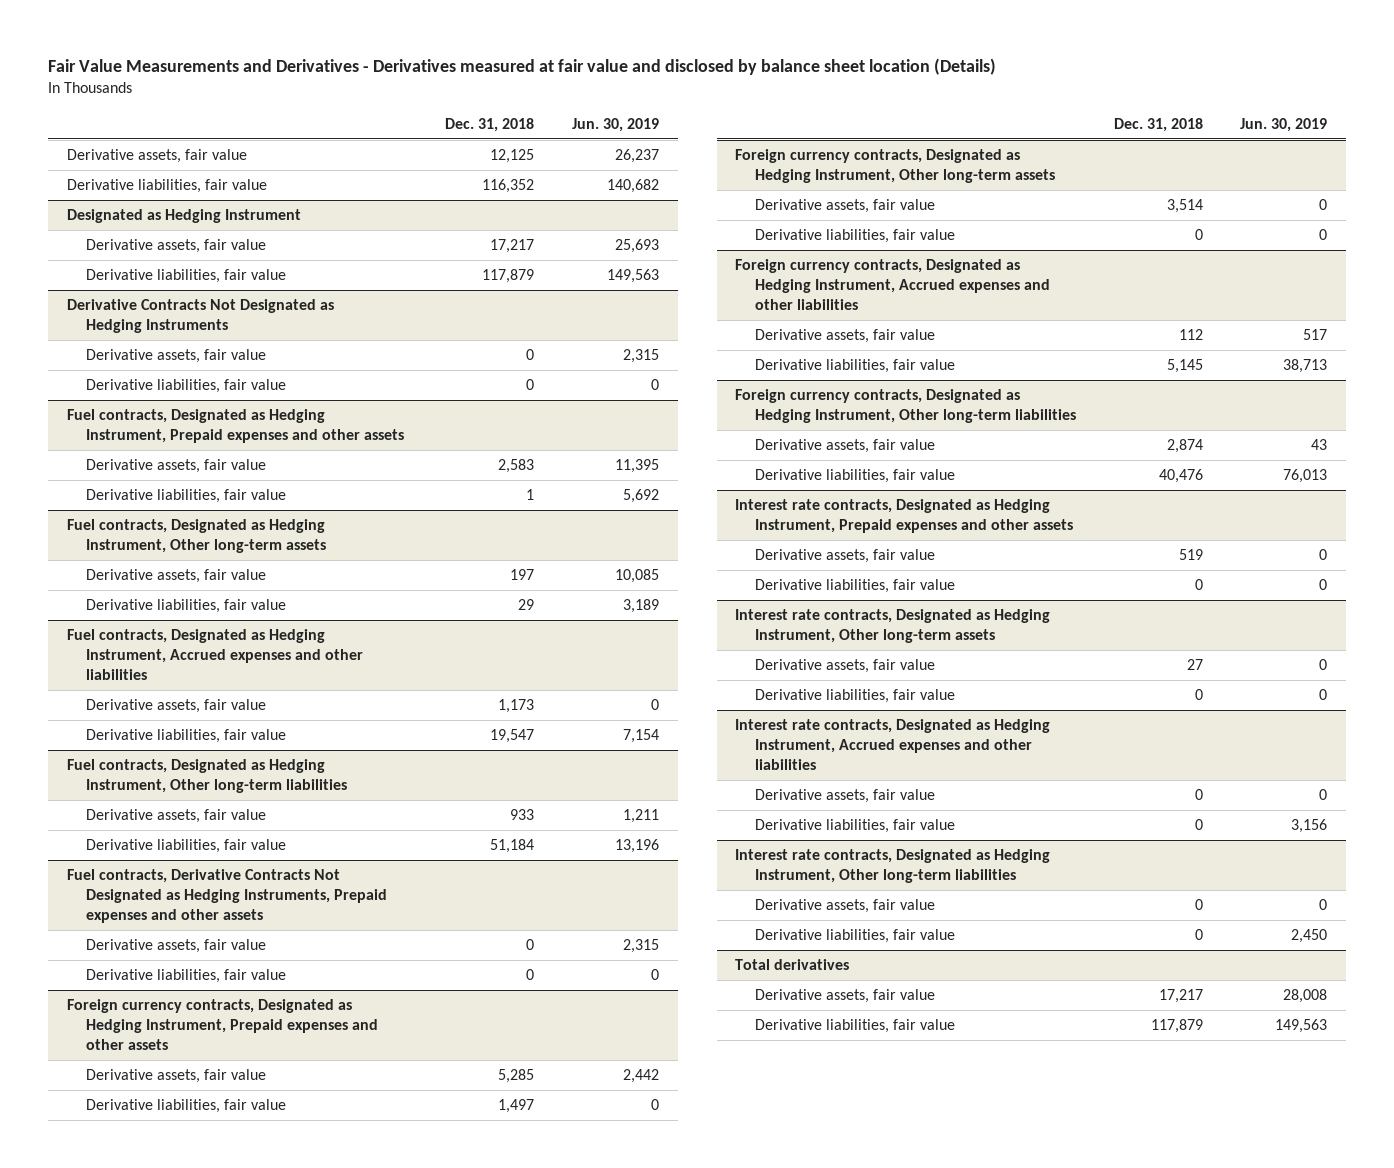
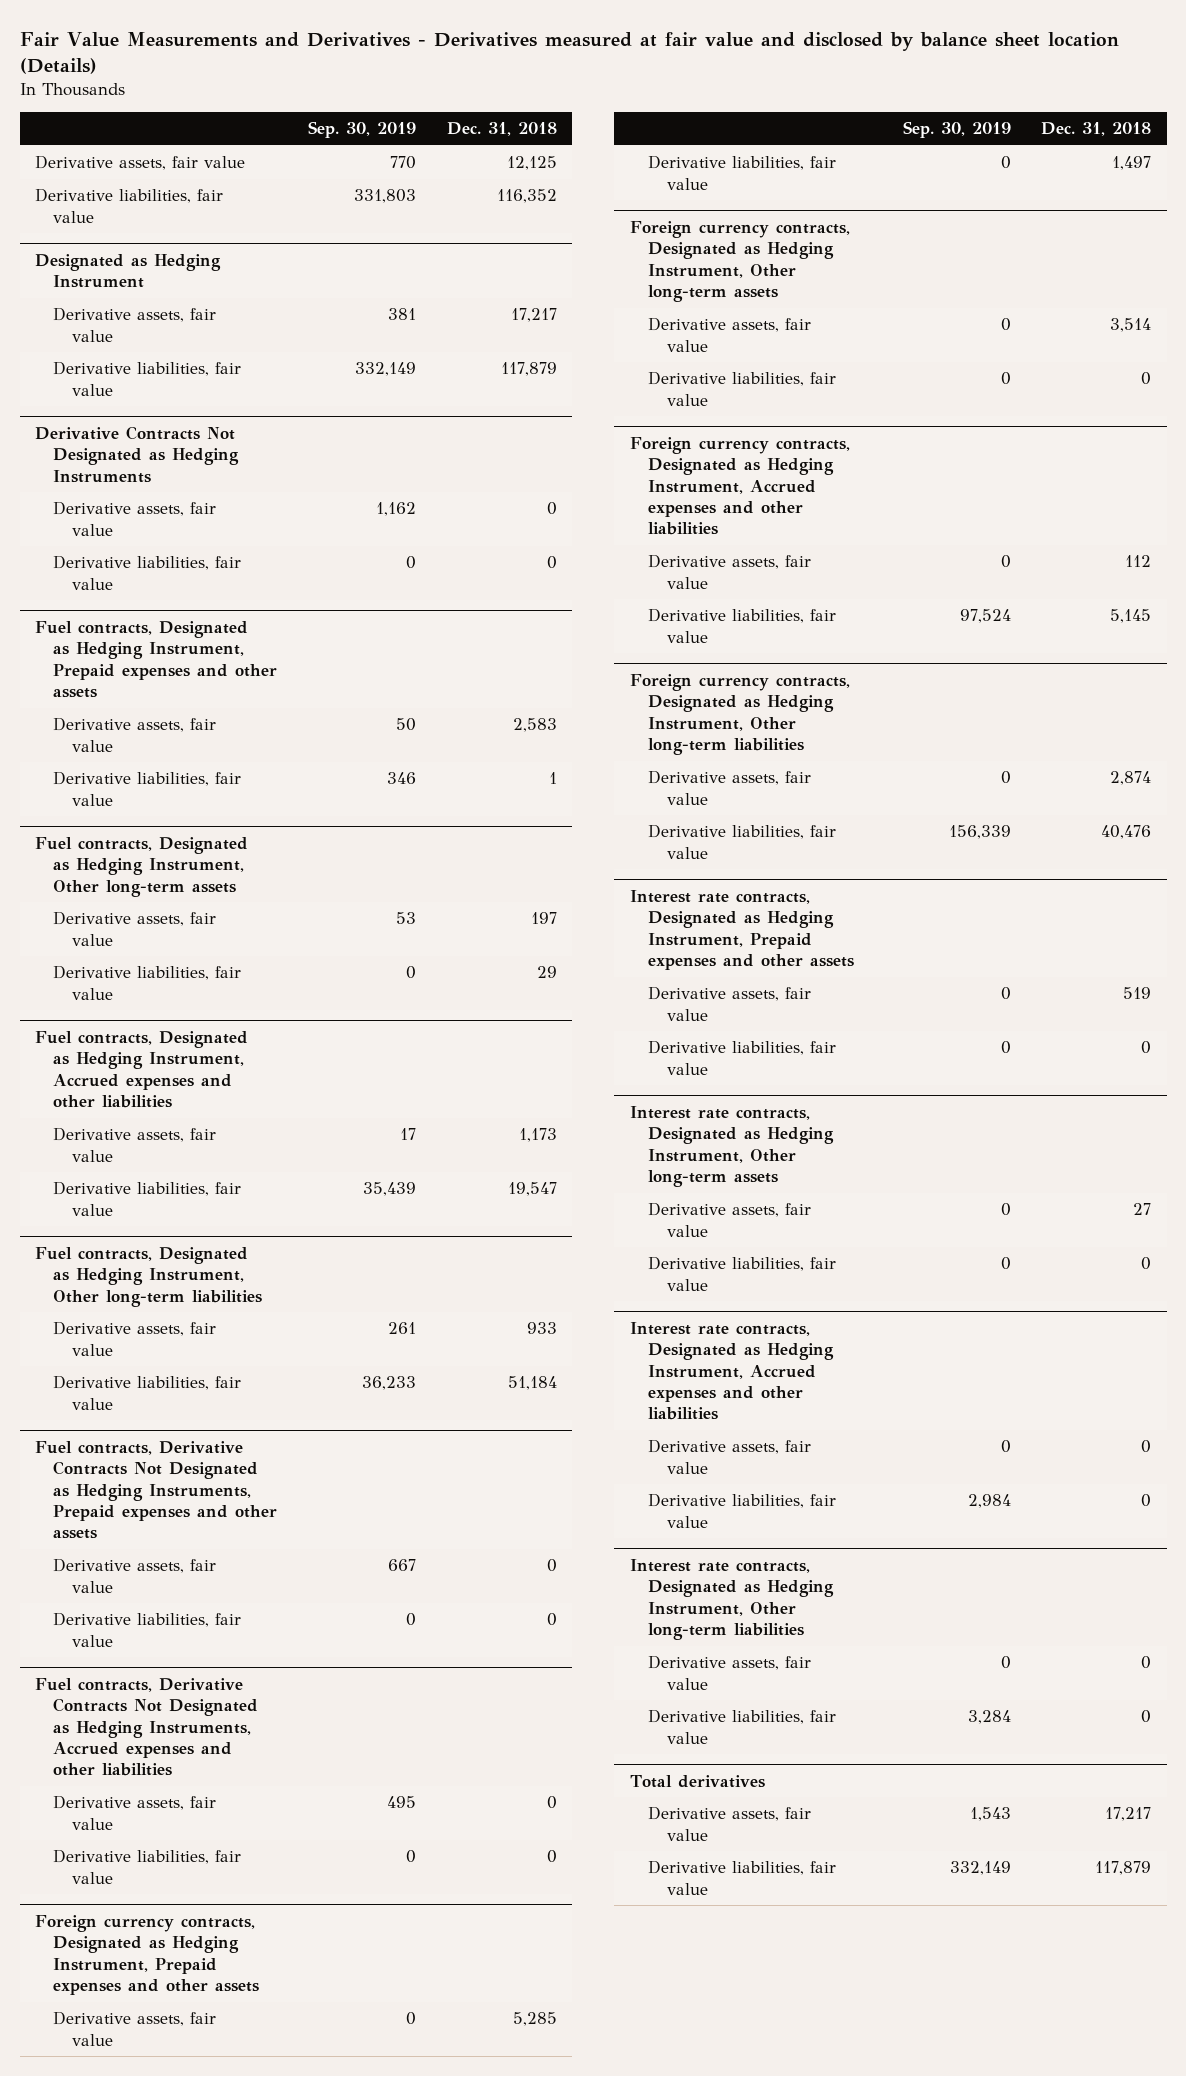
- | Dec. 31, 2018 | Jun. 30, 2019
+ | Sep. 30, 2019 | Dec. 31, 2018
+ Fuel contracts, Derivative Contracts Not Designated as Hedging Instruments, Accrued expenses and other liabilities
+ Derivative assets, fair value | 495 | 0
+ Derivative liabilities, fair value | 0 | 0

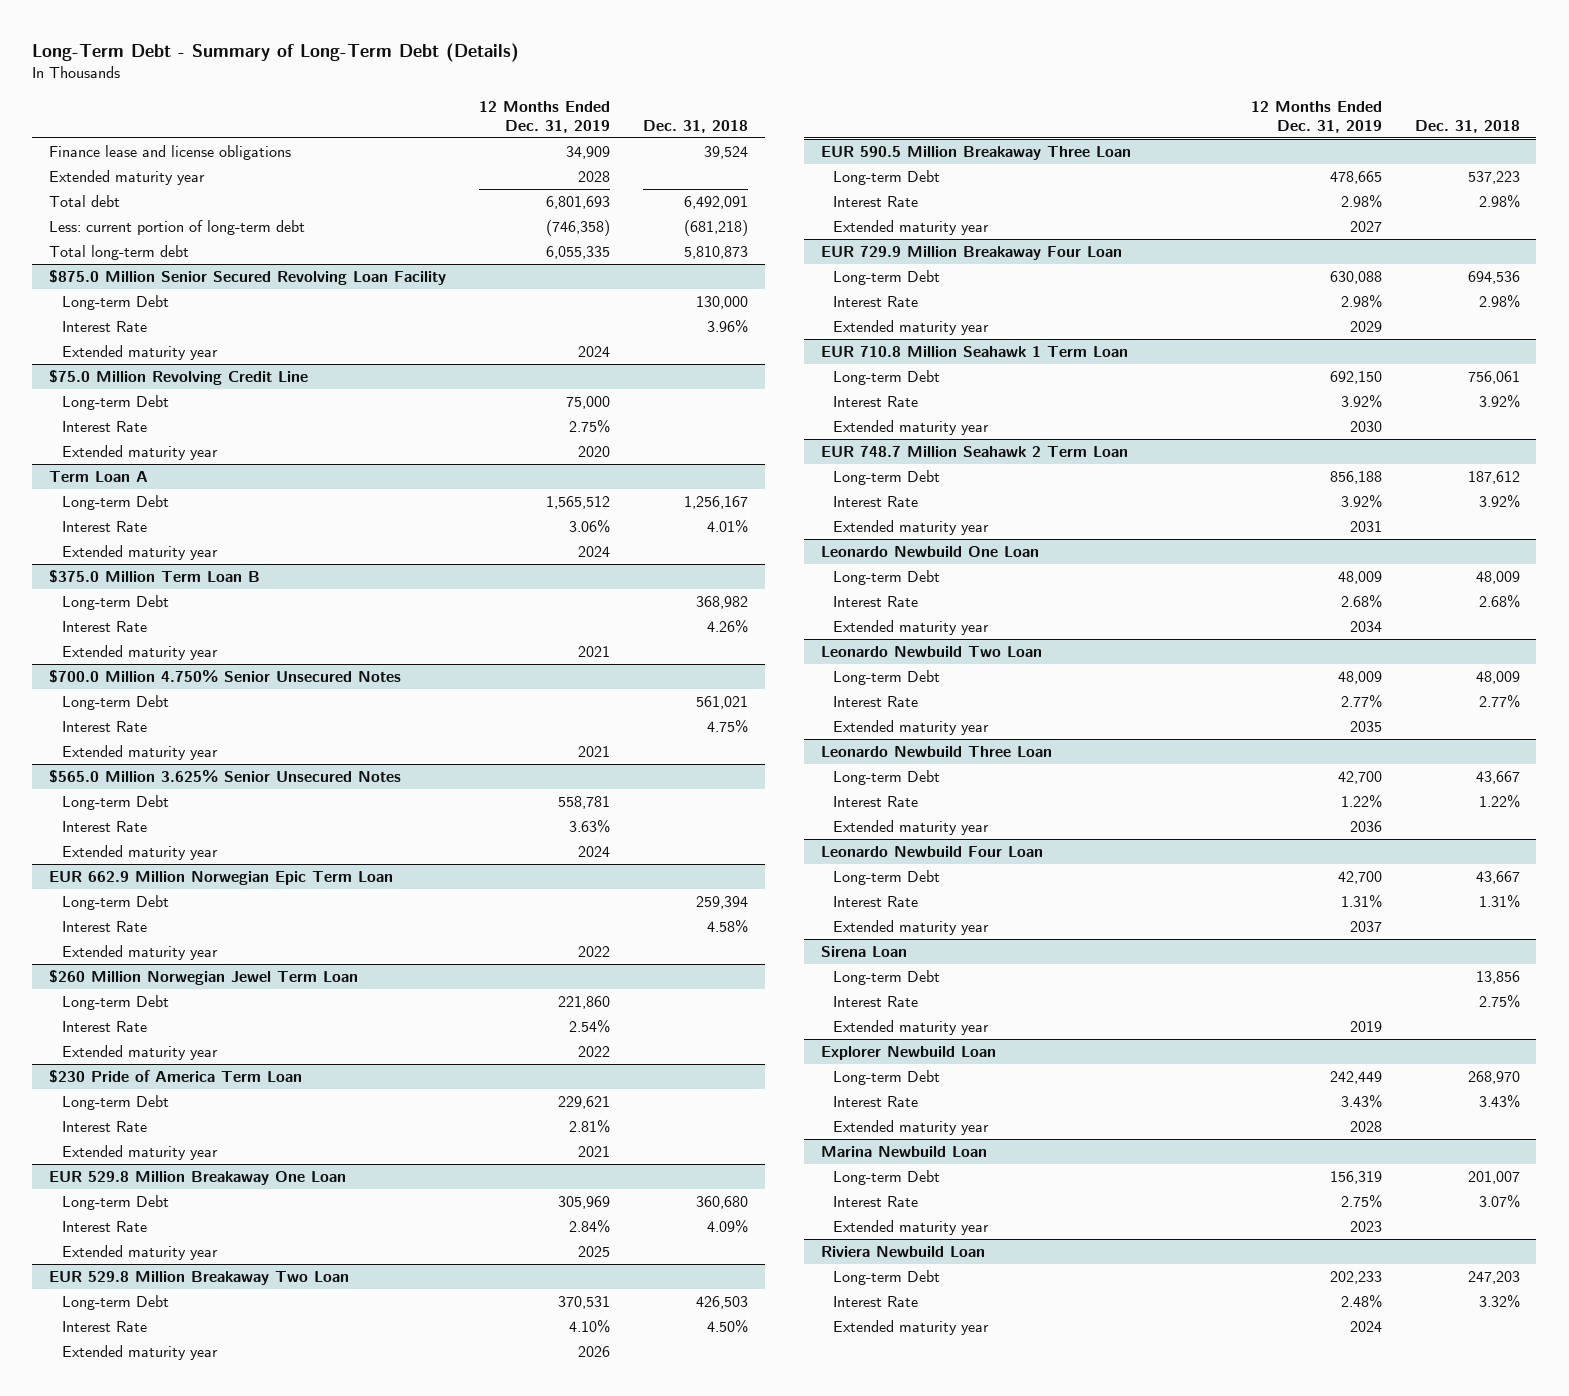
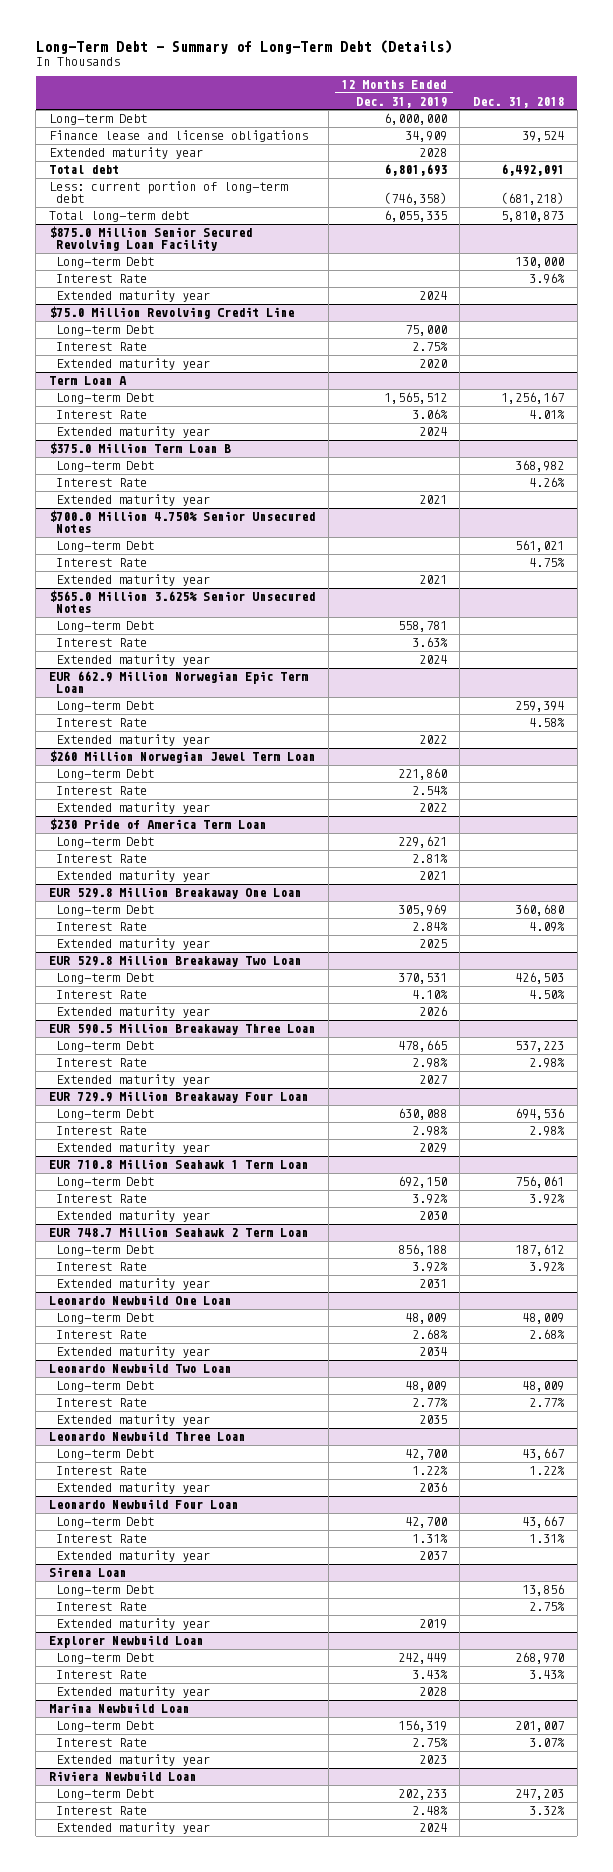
+ Long-term Debt | 6,000,000 |

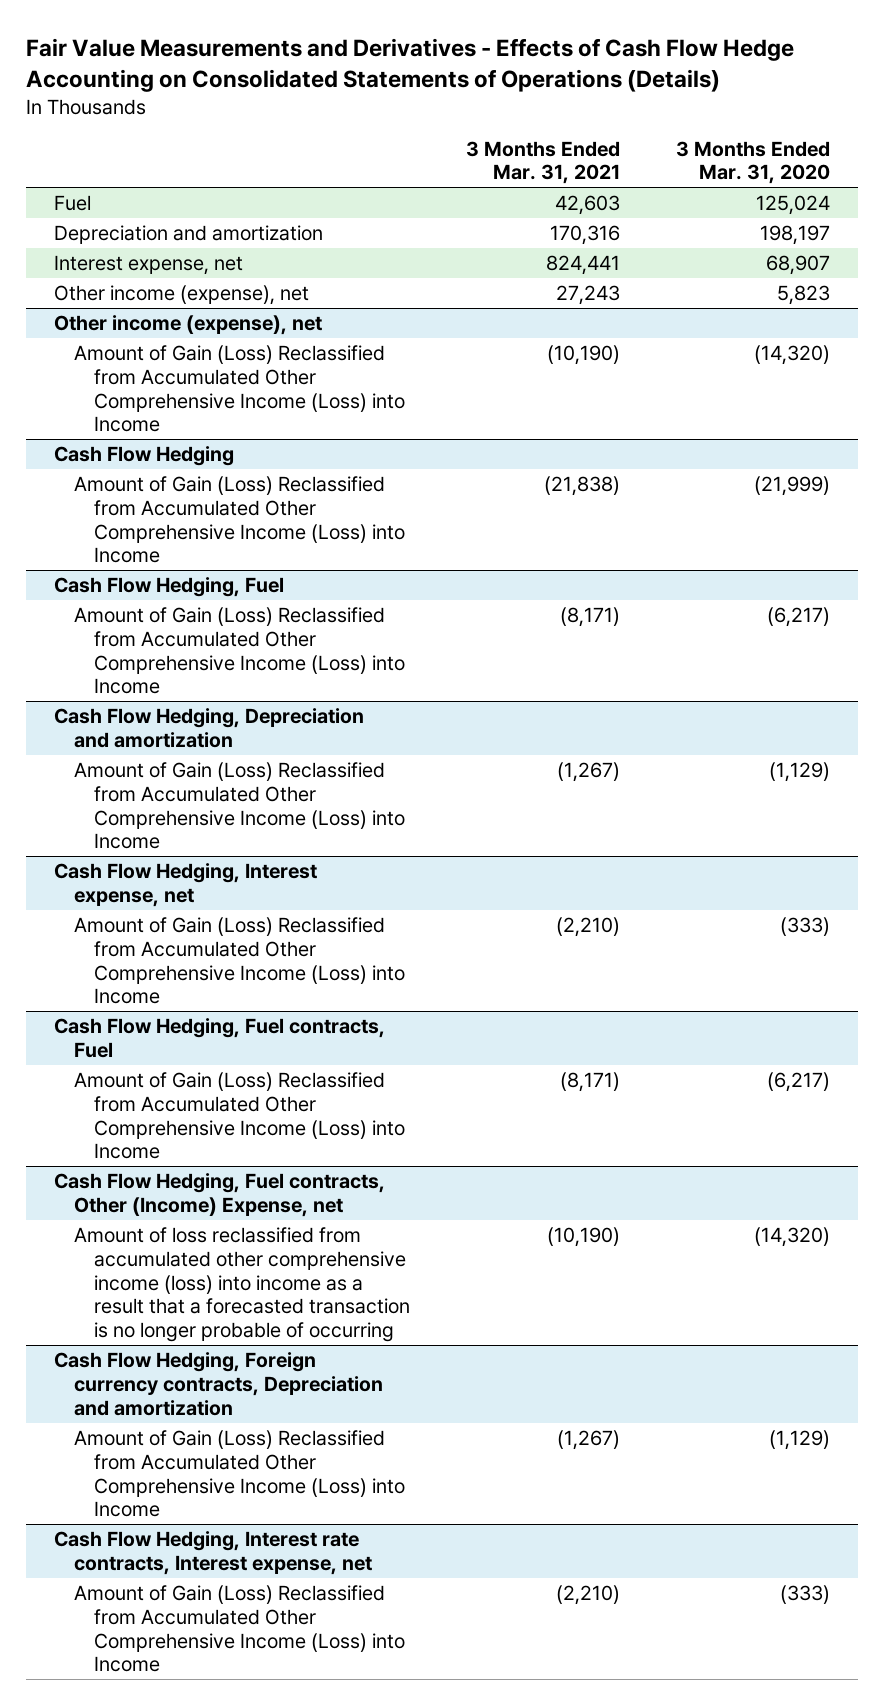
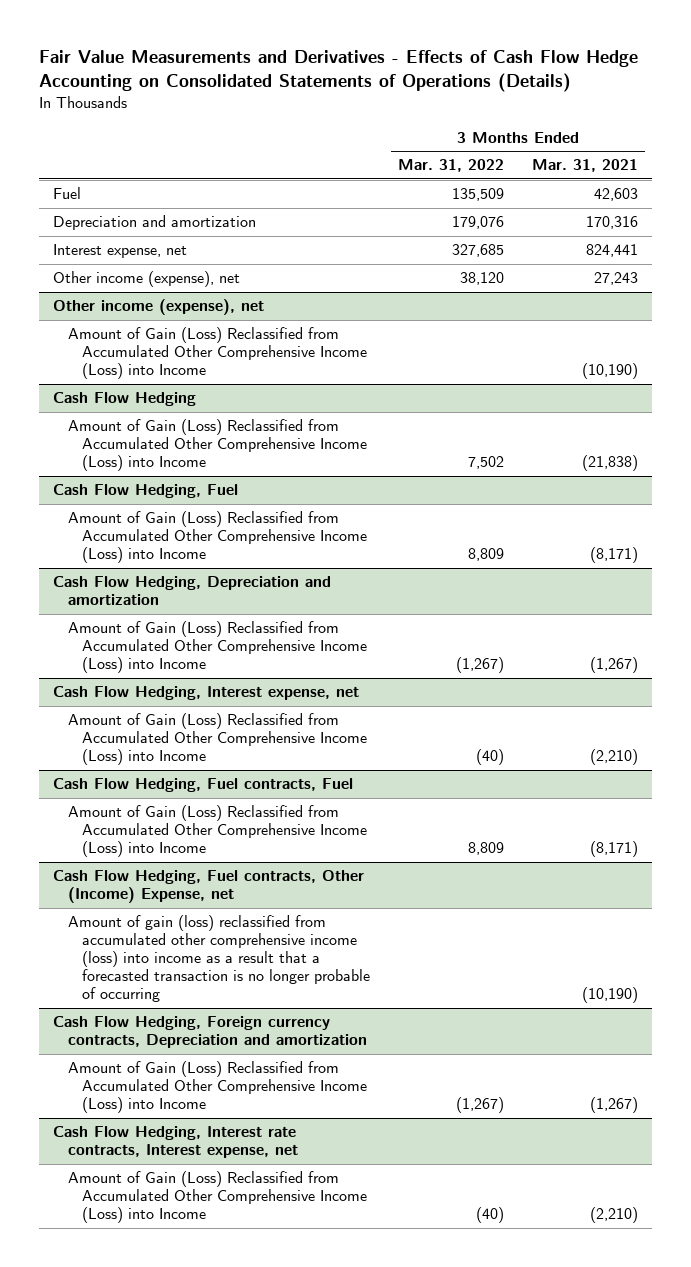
- | 3 Months Ended Mar. 31, 2021 | 3 Months Ended Mar. 31, 2020
+ | 3 Months Ended Mar. 31, 2022 | 3 Months Ended Mar. 31, 2021
@ Cash Flow Hedging, Fuel contracts, Other (Income) Expense, net
- Amount of loss reclassified from accumulated other comprehensive income (loss) into income as a result that a forecasted transaction is no longer probable of occurring | (10,190) | (14,320)
+ Amount of gain (loss) reclassified from accumulated other comprehensive income (loss) into income as a result that a forecasted transaction is no longer probable of occurring | | (10,190)

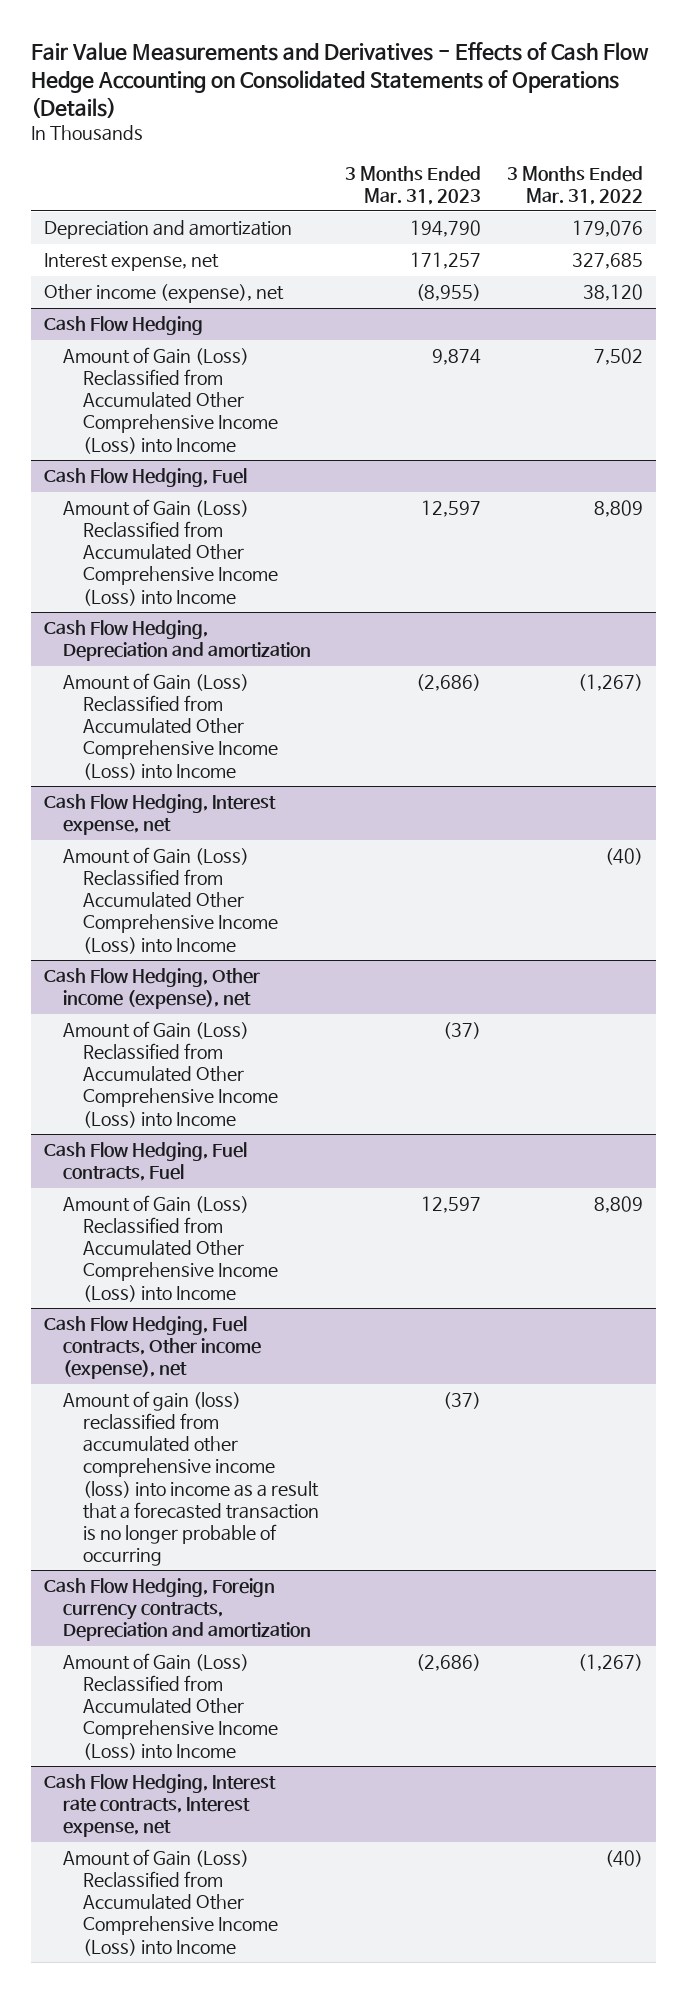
- | 3 Months Ended Mar. 31, 2022 | 3 Months Ended Mar. 31, 2021
+ | 3 Months Ended Mar. 31, 2023 | 3 Months Ended Mar. 31, 2022
- Fuel | 135,509 | 42,603
- Other income (expense), net
- Amount of Gain (Loss) Reclassified from Accumulated Other Comprehensive Income (Loss) into Income | | (10,190)
+ Cash Flow Hedging, Other income (expense), net
+ Amount of Gain (Loss) Reclassified from Accumulated Other Comprehensive Income (Loss) into Income | (37) |
- Cash Flow Hedging, Fuel contracts, Other (Income) Expense, net
+ Cash Flow Hedging, Fuel contracts, Other income (expense), net

